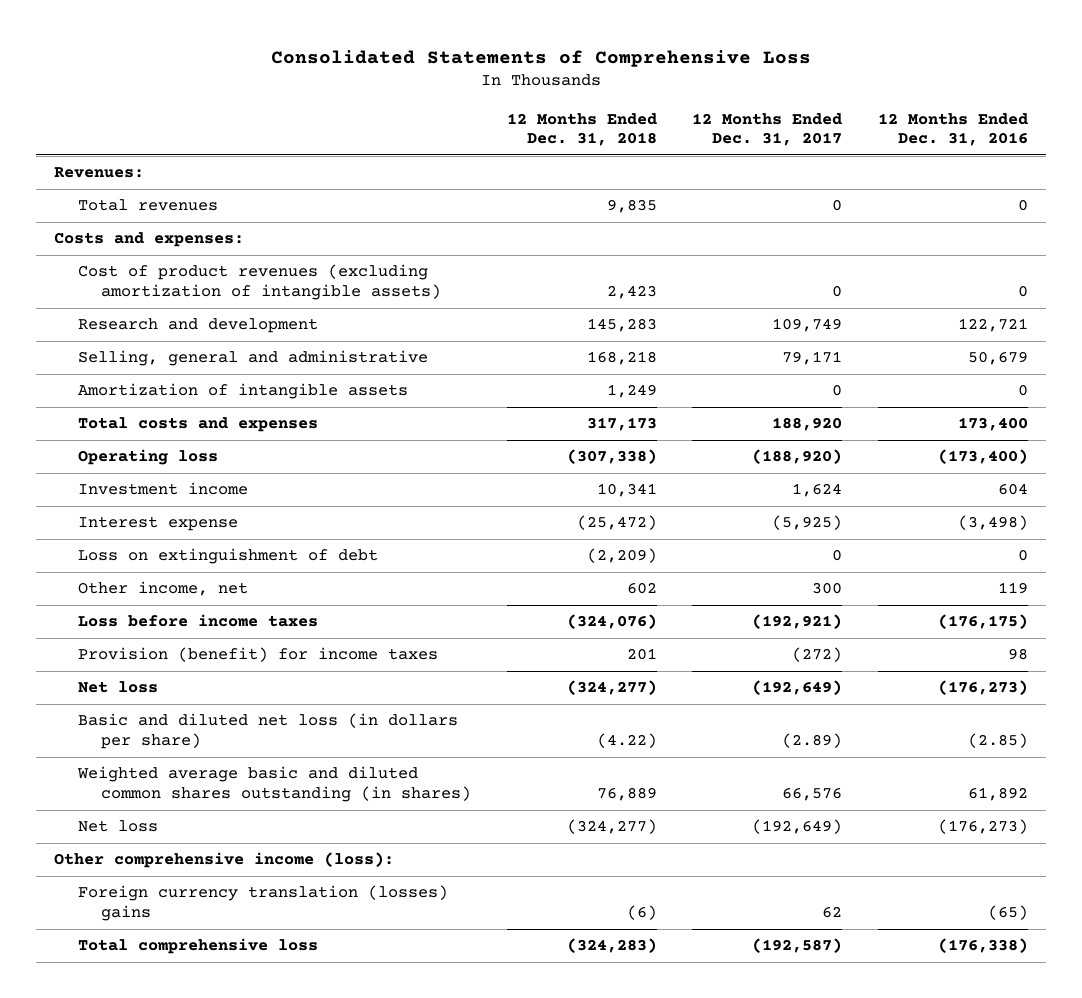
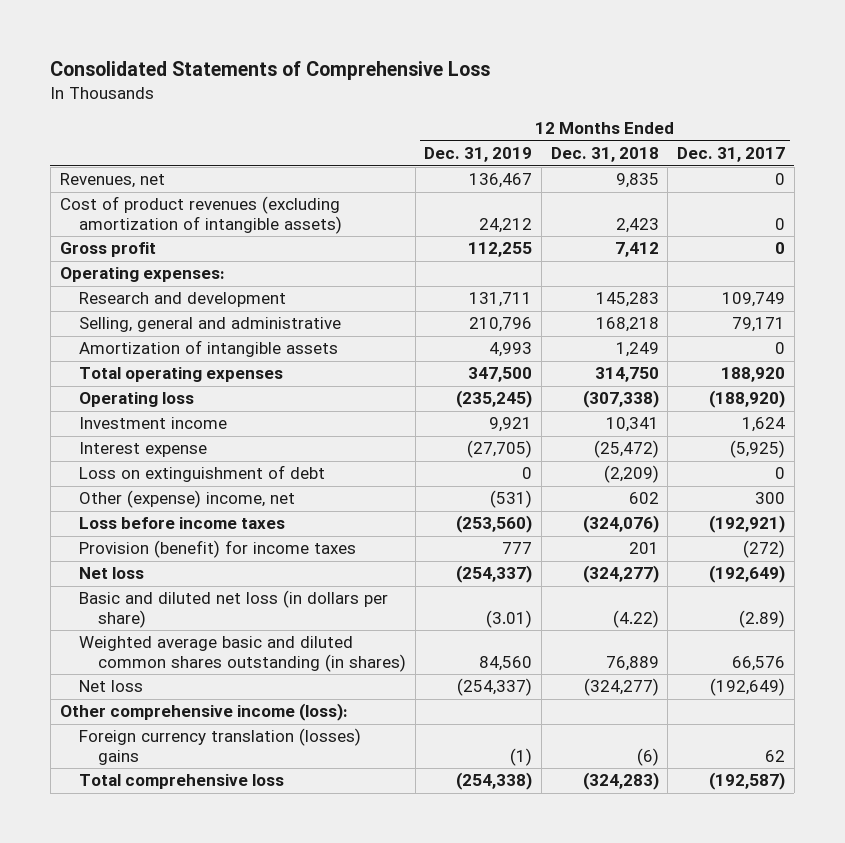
- | 12 Months Ended Dec. 31, 2018 | 12 Months Ended Dec. 31, 2017 | 12 Months Ended Dec. 31, 2016
+ | 12 Months Ended Dec. 31, 2019 | 12 Months Ended Dec. 31, 2018 | 12 Months Ended Dec. 31, 2017
- Revenues:
- Total revenues | 9,835 | 0 | 0
- Costs and expenses:
+ Revenues, net | 136,467 | 9,835 | 0
+ Gross profit | 112,255 | 7,412 | 0
+ Operating expenses:
- Total costs and expenses | 317,173 | 188,920 | 173,400
+ Total operating expenses | 347,500 | 314,750 | 188,920
- Other income, net | 602 | 300 | 119
+ Other (expense) income, net | (531) | 602 | 300

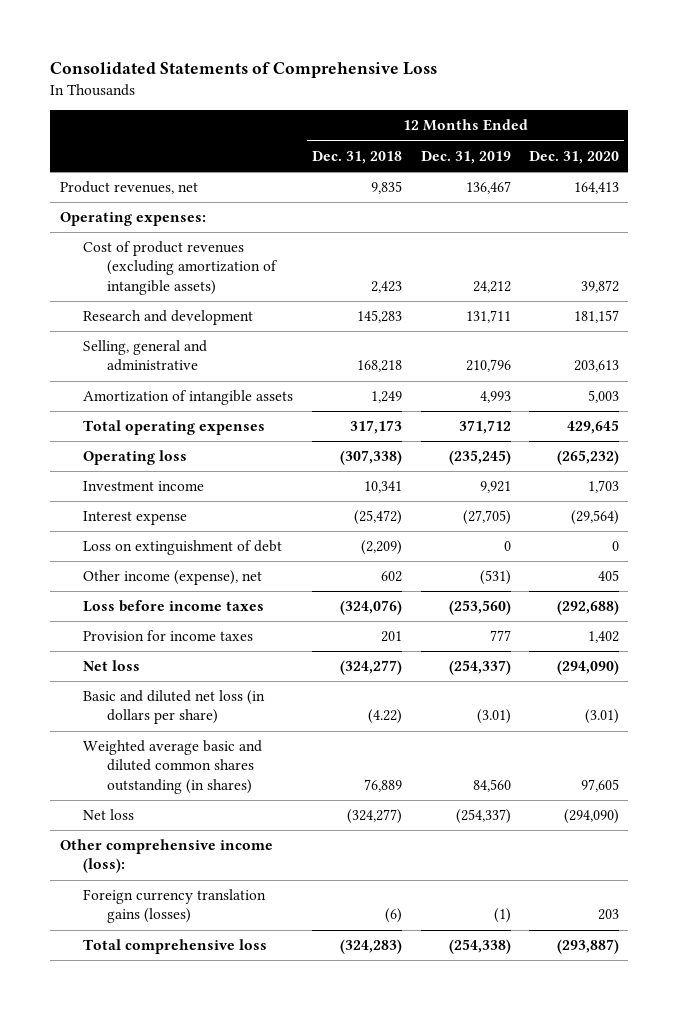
- | 12 Months Ended Dec. 31, 2019 | 12 Months Ended Dec. 31, 2018 | 12 Months Ended Dec. 31, 2017
+ | 12 Months Ended Dec. 31, 2018 | 12 Months Ended Dec. 31, 2019 | 12 Months Ended Dec. 31, 2020
- Revenues, net | 136,467 | 9,835 | 0
- Gross profit | 112,255 | 7,412 | 0
+ Product revenues, net | 9,835 | 136,467 | 164,413
moved down: Cost of product revenues (excluding amortization of intangible assets) | 2,423 | 24,212 | 39,872
- Total operating expenses | 347,500 | 314,750 | 188,920
+ Total operating expenses | 317,173 | 371,712 | 429,645
- Other (expense) income, net | (531) | 602 | 300
+ Other income (expense), net | 602 | (531) | 405
- Provision (benefit) for income taxes | 777 | 201 | (272)
+ Provision for income taxes | 201 | 777 | 1,402
- Foreign currency translation (losses) gains | (1) | (6) | 62
+ Foreign currency translation gains (losses) | (6) | (1) | 203

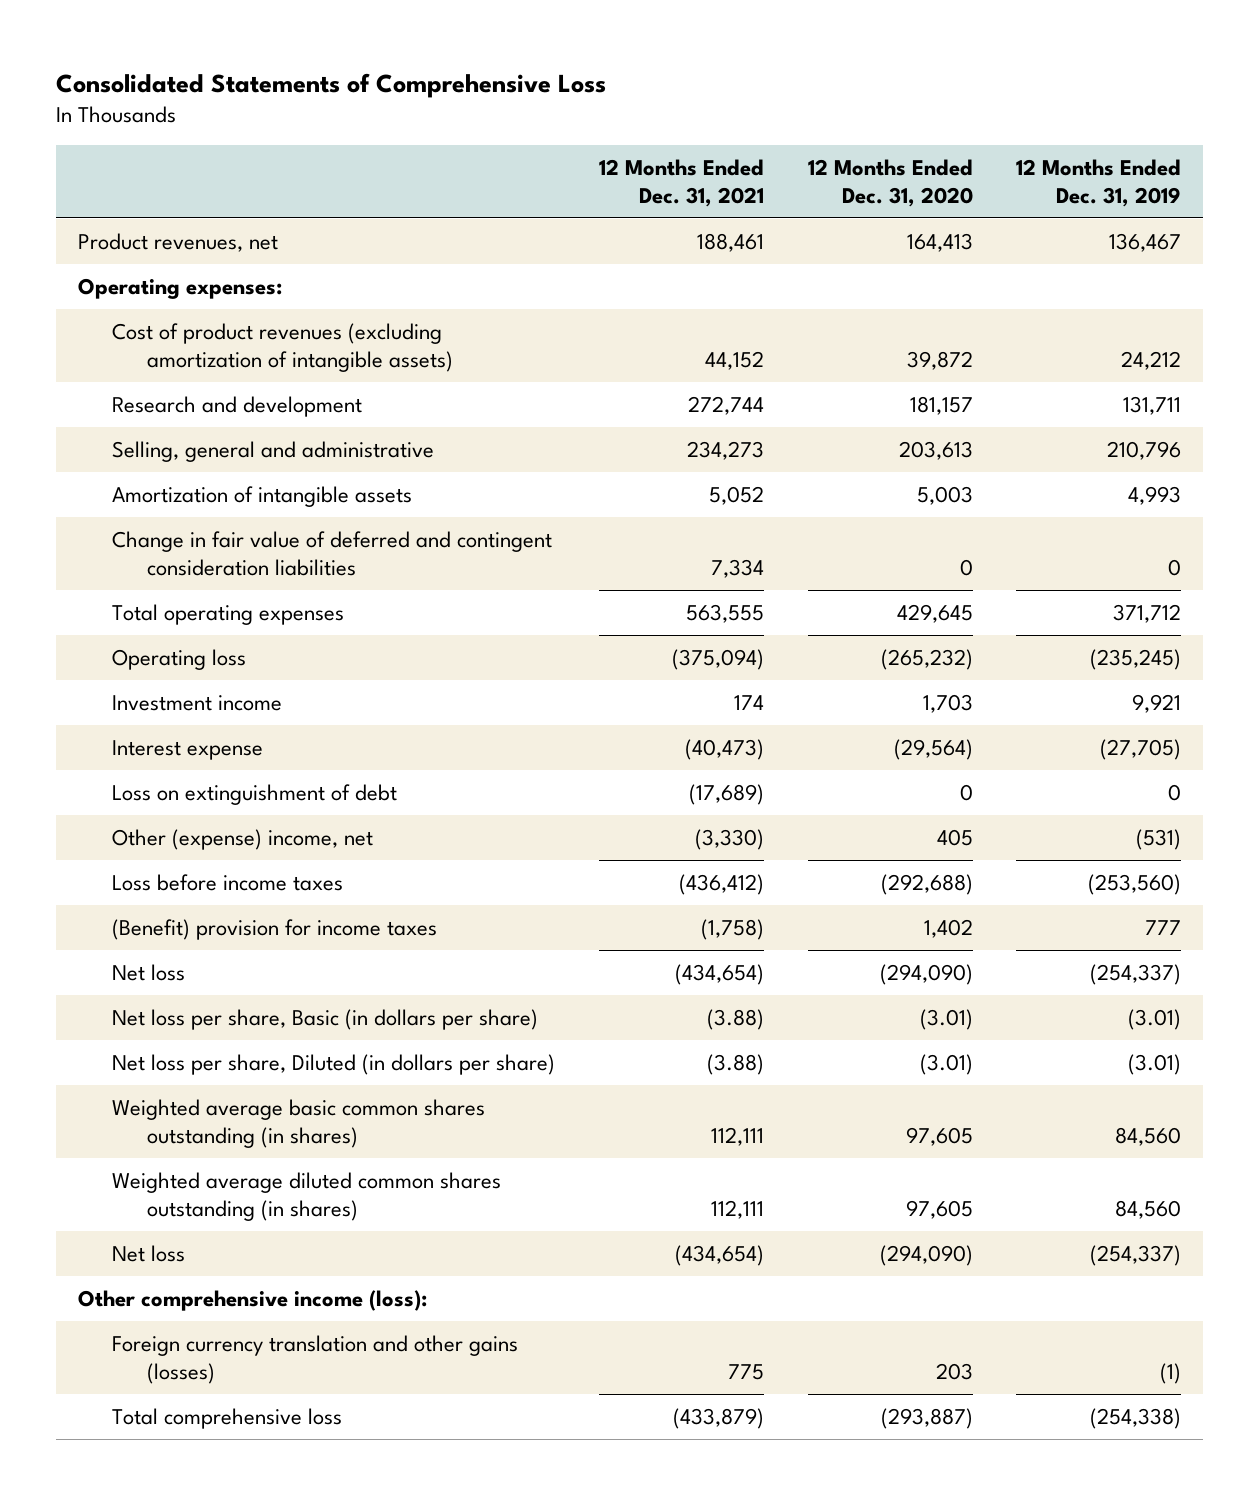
- | 12 Months Ended Dec. 31, 2018 | 12 Months Ended Dec. 31, 2019 | 12 Months Ended Dec. 31, 2020
+ | 12 Months Ended Dec. 31, 2021 | 12 Months Ended Dec. 31, 2020 | 12 Months Ended Dec. 31, 2019
+ Change in fair value of deferred and contingent consideration liabilities | 7,334 | 0 | 0
- Other income (expense), net | 602 | (531) | 405
+ Other (expense) income, net | (3,330) | 405 | (531)
- Provision for income taxes | 201 | 777 | 1,402
+ (Benefit) provision for income taxes | (1,758) | 1,402 | 777
- Basic and diluted net loss (in dollars per share) | (4.22) | (3.01) | (3.01)
- Weighted average basic and diluted common shares outstanding (in shares) | 76,889 | 84,560 | 97,605
+ Net loss per share, Basic (in dollars per share) | (3.88) | (3.01) | (3.01)
+ Net loss per share, Diluted (in dollars per share) | (3.88) | (3.01) | (3.01)
+ Weighted average basic common shares outstanding (in shares) | 112,111 | 97,605 | 84,560
+ Weighted average diluted common shares outstanding (in shares) | 112,111 | 97,605 | 84,560
- Foreign currency translation gains (losses) | (6) | (1) | 203
+ Foreign currency translation and other gains (losses) | 775 | 203 | (1)

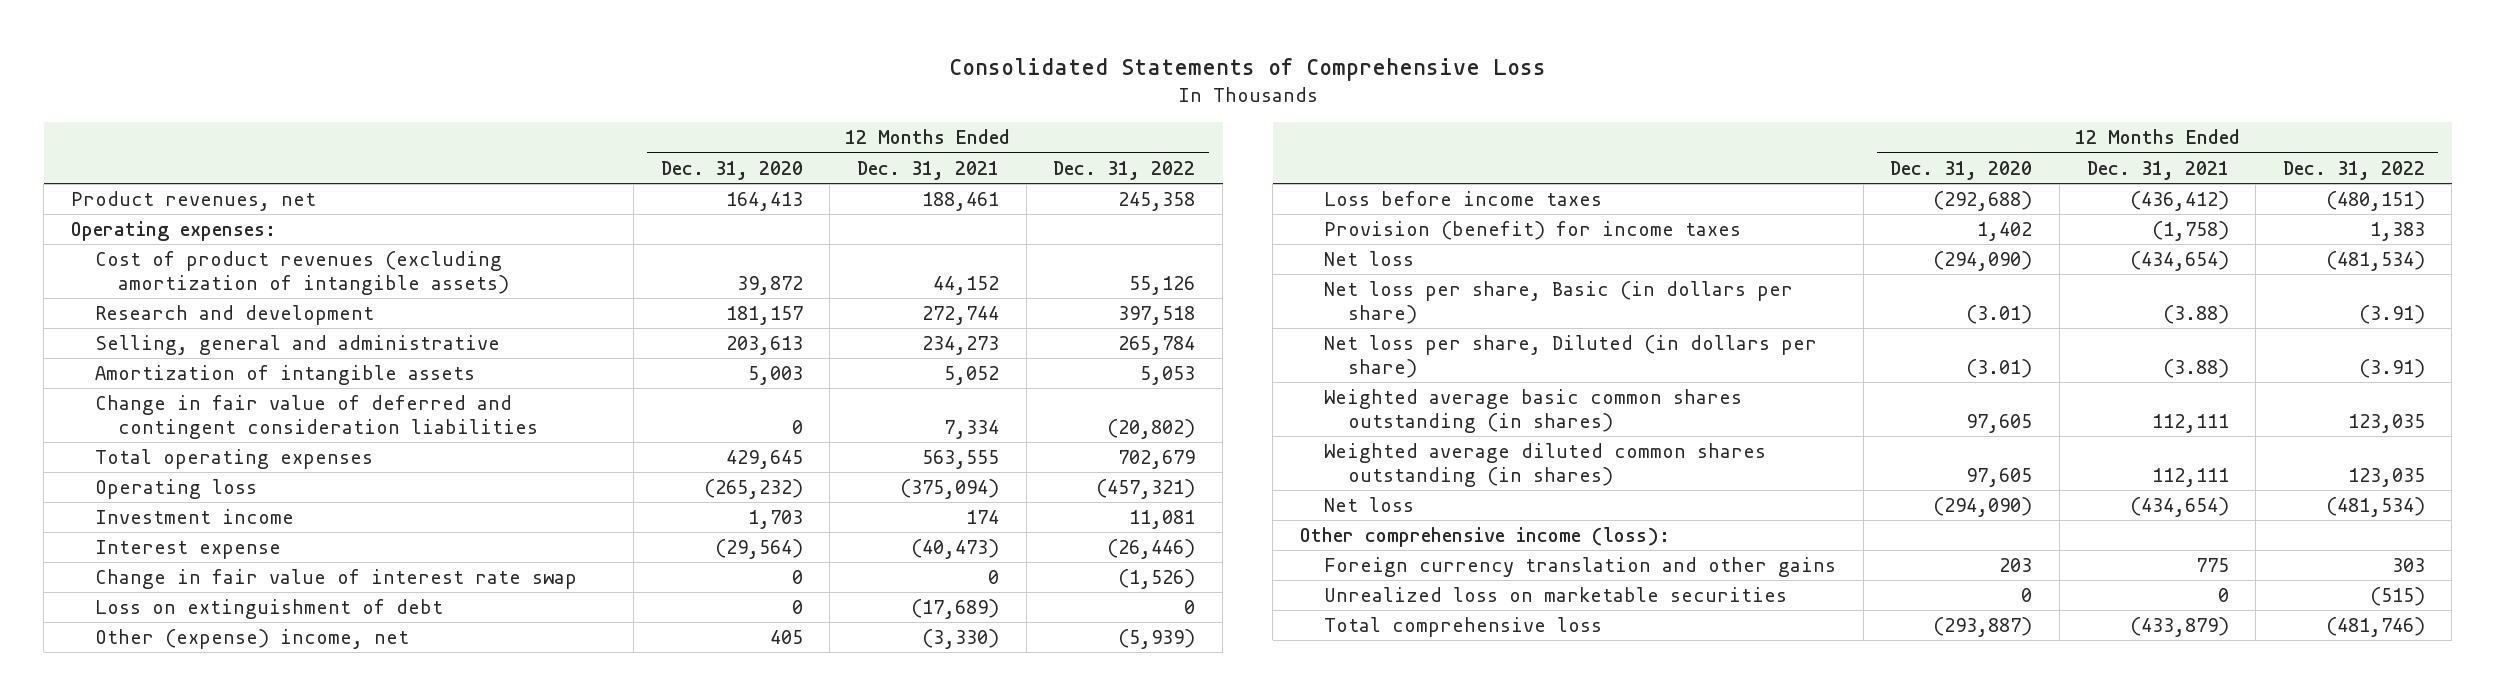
- | 12 Months Ended Dec. 31, 2021 | 12 Months Ended Dec. 31, 2020 | 12 Months Ended Dec. 31, 2019
+ | 12 Months Ended Dec. 31, 2020 | 12 Months Ended Dec. 31, 2021 | 12 Months Ended Dec. 31, 2022
+ Change in fair value of interest rate swap | 0 | 0 | (1,526)
- (Benefit) provision for income taxes | (1,758) | 1,402 | 777
+ Provision (benefit) for income taxes | 1,402 | (1,758) | 1,383
- Foreign currency translation and other gains (losses) | 775 | 203 | (1)
+ Foreign currency translation and other gains | 203 | 775 | 303
+ Unrealized loss on marketable securities | 0 | 0 | (515)

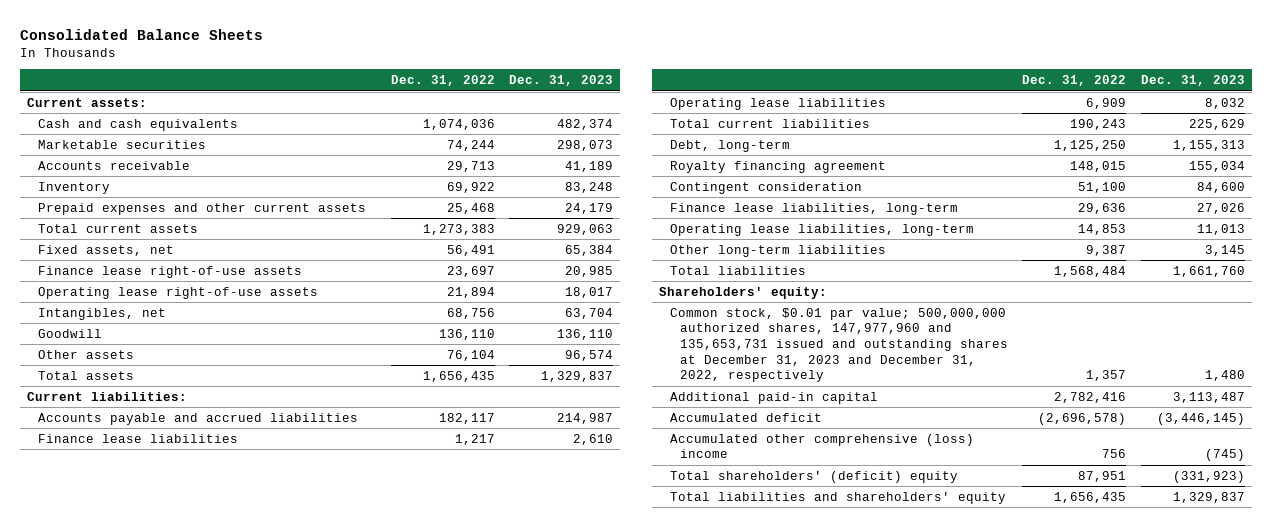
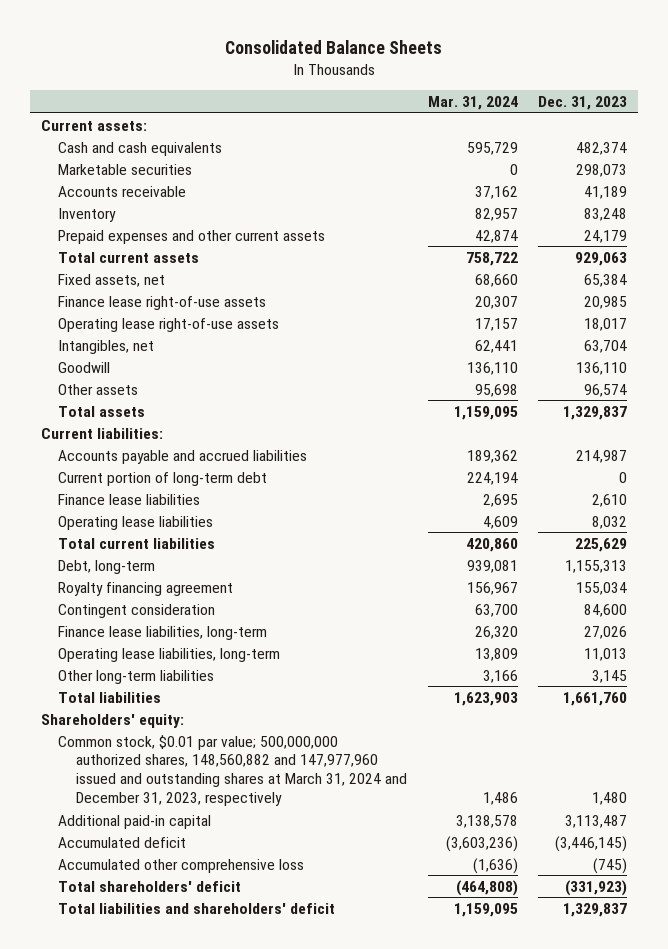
- | Dec. 31, 2022 | Dec. 31, 2023
+ | Mar. 31, 2024 | Dec. 31, 2023
+ Current portion of long-term debt | 224,194 | 0
- Common stock, $0.01 par value; 500,000,000 authorized shares, 147,977,960 and 135,653,731 issued and outstanding shares at December 31, 2023 and December 31, 2022, respectively | 1,357 | 1,480
+ Common stock, $0.01 par value; 500,000,000 authorized shares, 148,560,882 and 147,977,960 issued and outstanding shares at March 31, 2024 and December 31, 2023, respectively | 1,486 | 1,480
- Accumulated other comprehensive (loss) income | 756 | (745)
- Total shareholders' (deficit) equity | 87,951 | (331,923)
- Total liabilities and shareholders' equity | 1,656,435 | 1,329,837
+ Accumulated other comprehensive loss | (1,636) | (745)
+ Total shareholders' deficit | (464,808) | (331,923)
+ Total liabilities and shareholders' deficit | 1,159,095 | 1,329,837

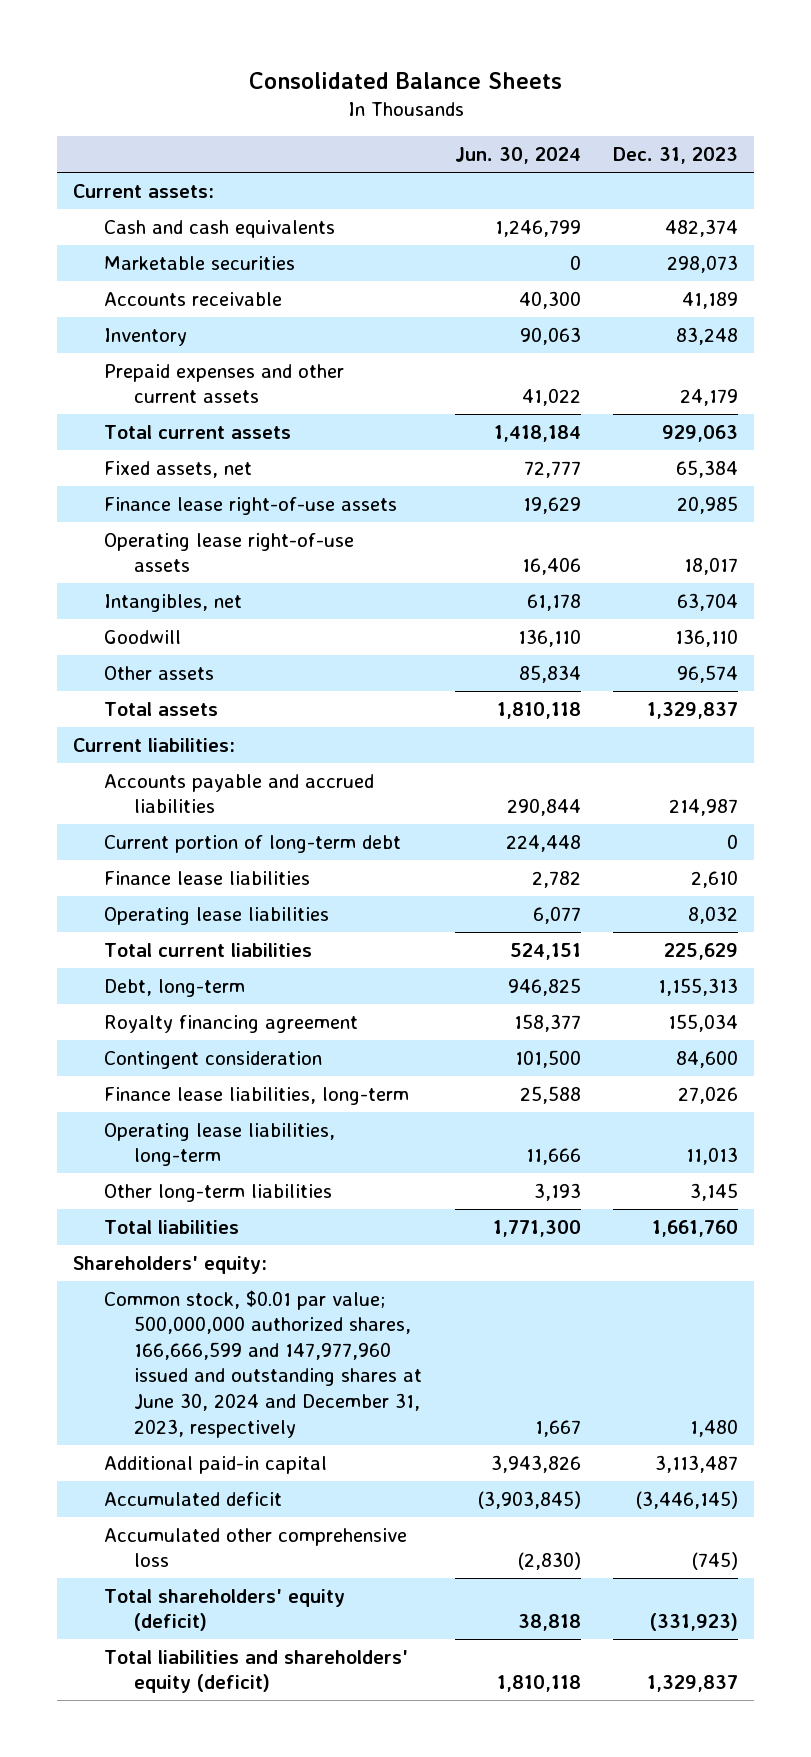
- | Mar. 31, 2024 | Dec. 31, 2023
+ | Jun. 30, 2024 | Dec. 31, 2023
- Common stock, $0.01 par value; 500,000,000 authorized shares, 148,560,882 and 147,977,960 issued and outstanding shares at March 31, 2024 and December 31, 2023, respectively | 1,486 | 1,480
+ Common stock, $0.01 par value; 500,000,000 authorized shares, 166,666,599 and 147,977,960 issued and outstanding shares at June 30, 2024 and December 31, 2023, respectively | 1,667 | 1,480
- Total shareholders' deficit | (464,808) | (331,923)
- Total liabilities and shareholders' deficit | 1,159,095 | 1,329,837
+ Total shareholders' equity (deficit) | 38,818 | (331,923)
+ Total liabilities and shareholders' equity (deficit) | 1,810,118 | 1,329,837

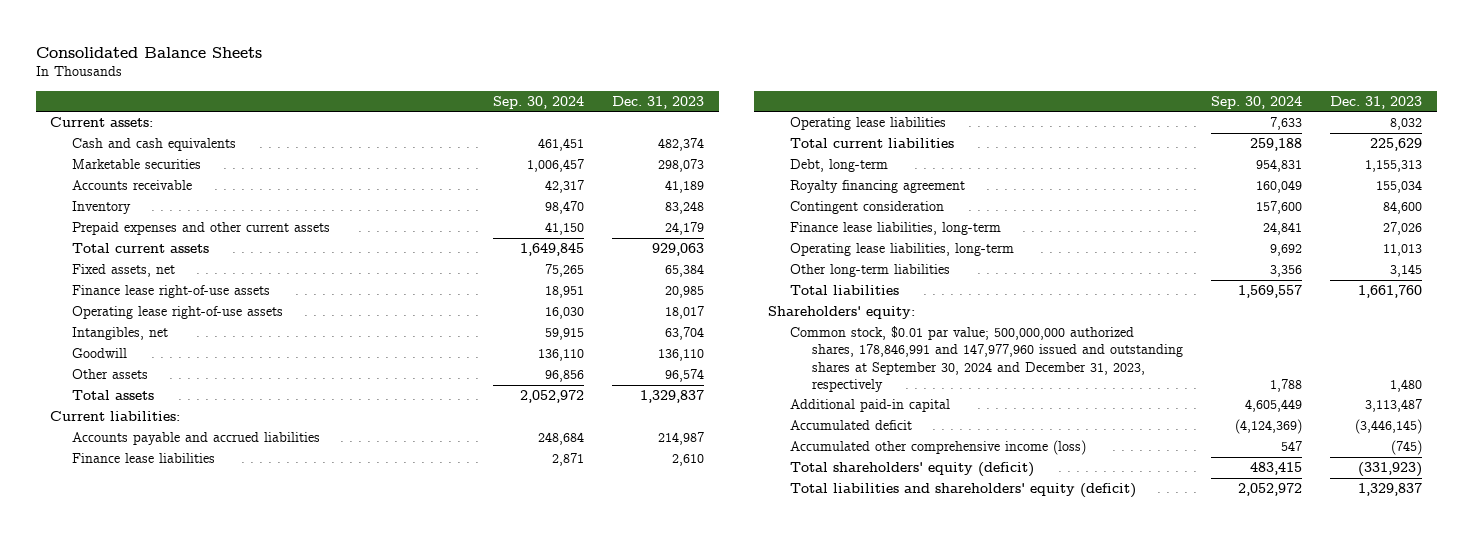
- | Jun. 30, 2024 | Dec. 31, 2023
+ | Sep. 30, 2024 | Dec. 31, 2023
- Current portion of long-term debt | 224,448 | 0
- Common stock, $0.01 par value; 500,000,000 authorized shares, 166,666,599 and 147,977,960 issued and outstanding shares at June 30, 2024 and December 31, 2023, respectively | 1,667 | 1,480
+ Common stock, $0.01 par value; 500,000,000 authorized shares, 178,846,991 and 147,977,960 issued and outstanding shares at September 30, 2024 and December 31, 2023, respectively | 1,788 | 1,480
- Accumulated other comprehensive loss | (2,830) | (745)
+ Accumulated other comprehensive income (loss) | 547 | (745)

